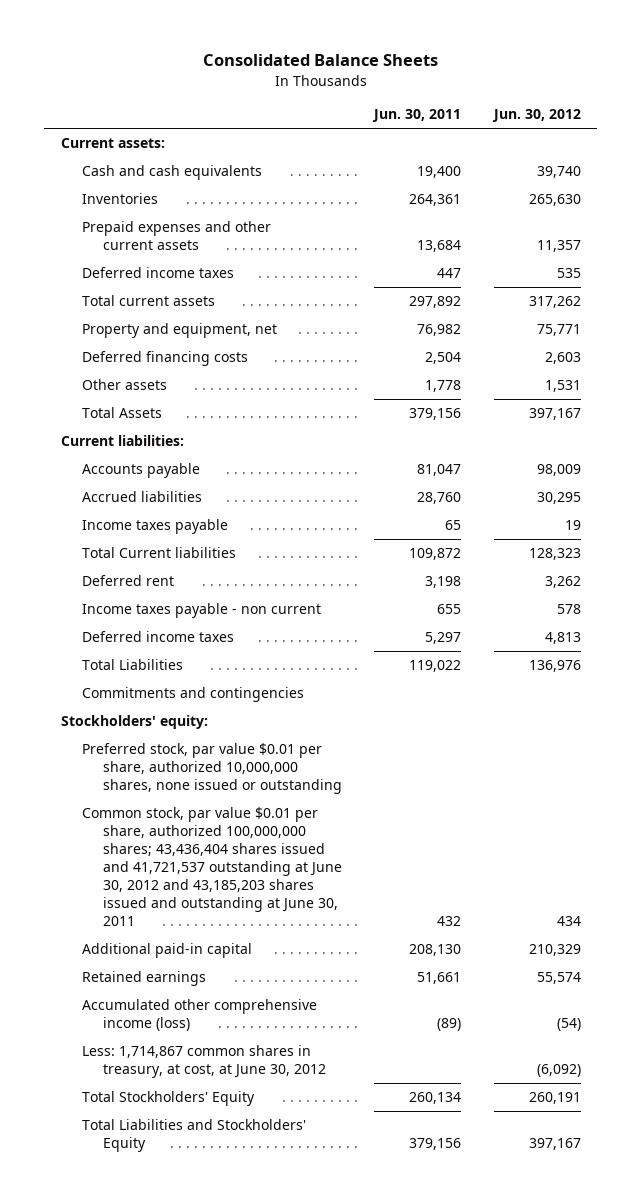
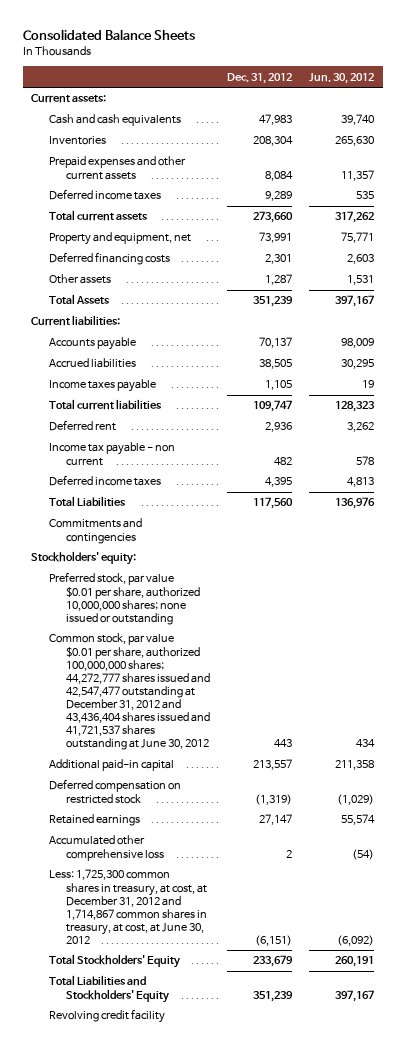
- | Jun. 30, 2011 | Jun. 30, 2012
+ | Dec. 31, 2012 | Jun. 30, 2012
- Total Current liabilities | 109,872 | 128,323
+ Total current liabilities | 109,747 | 128,323
- Income taxes payable - non current | 655 | 578
+ Income tax payable - non current | 482 | 578
- Preferred stock, par value $0.01 per share, authorized 10,000,000 shares, none issued or outstanding
- Common stock, par value $0.01 per share, authorized 100,000,000 shares; 43,436,404 shares issued and 41,721,537 outstanding at June 30, 2012 and 43,185,203 shares issued and outstanding at June 30, 2011 | 432 | 434
- Additional paid-in capital | 208,130 | 210,329
+ Preferred stock, par value $0.01 per share, authorized 10,000,000 shares; none issued or outstanding
+ Common stock, par value $0.01 per share, authorized 100,000,000 shares; 44,272,777 shares issued and 42,547,477 outstanding at December 31, 2012 and 43,436,404 shares issued and 41,721,537 shares outstanding at June 30, 2012 | 443 | 434
+ Additional paid-in capital | 213,557 | 211,358
+ Deferred compensation on restricted stock | (1,319) | (1,029)
- Accumulated other comprehensive income (loss) | (89) | (54)
- Less: 1,714,867 common shares in treasury, at cost, at June 30, 2012 | | (6,092)
+ Accumulated other comprehensive loss | 2 | (54)
+ Less: 1,725,300 common shares in treasury, at cost, at December 31, 2012 and 1,714,867 common shares in treasury, at cost, at June 30, 2012 | (6,151) | (6,092)
+ Revolving credit facility

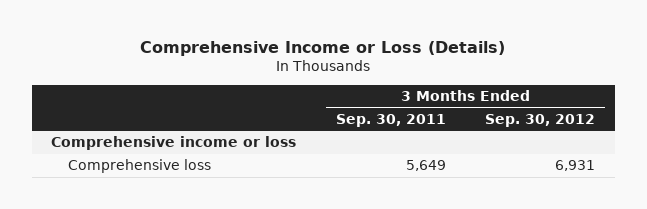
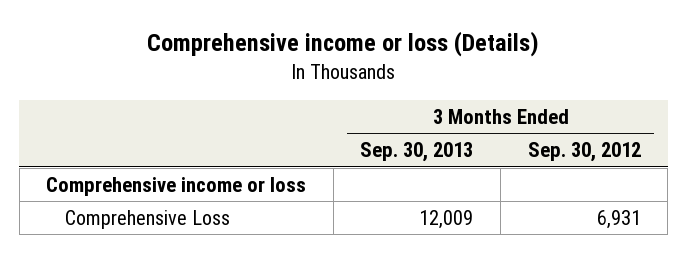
- Comprehensive Income or Loss (Details)
+ Comprehensive income or loss (Details)
- | 3 Months Ended Sep. 30, 2011 | 3 Months Ended Sep. 30, 2012
+ | 3 Months Ended Sep. 30, 2013 | 3 Months Ended Sep. 30, 2012
- Comprehensive loss | 5,649 | 6,931
+ Comprehensive Loss | 12,009 | 6,931

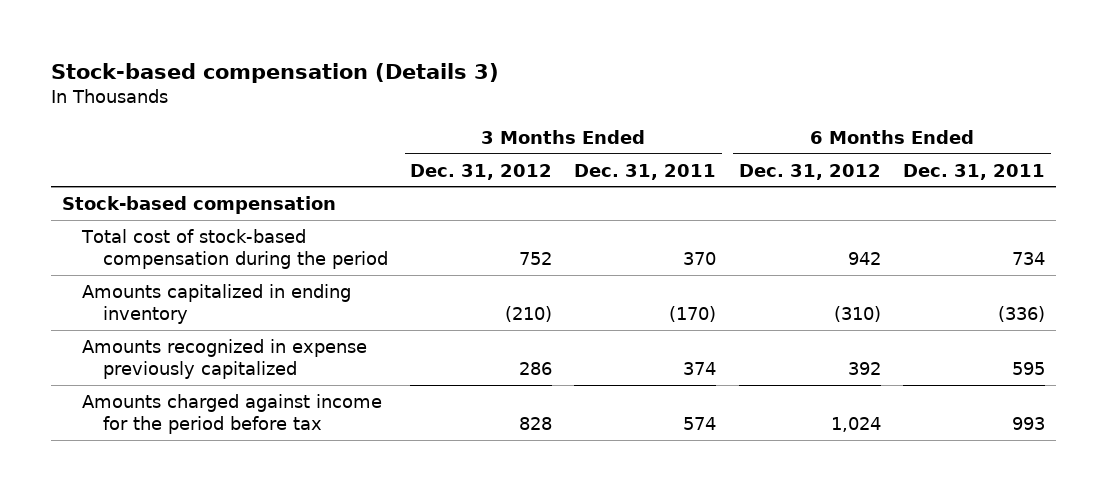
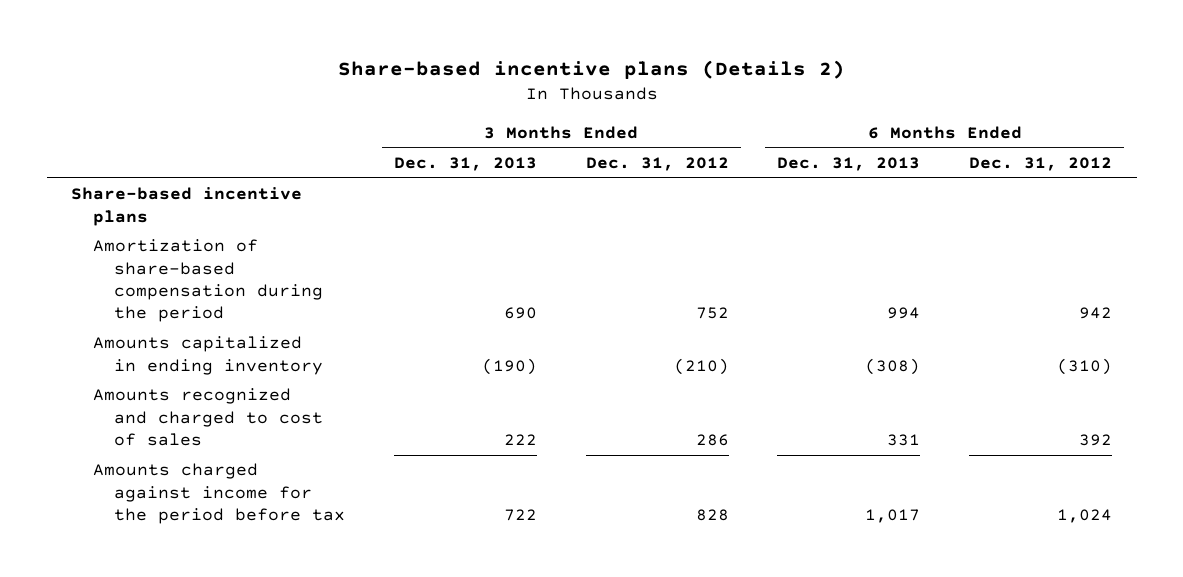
- Stock-based compensation (Details 3)
+ Share-based incentive plans (Details 2)
- | 3 Months Ended Dec. 31, 2012 | 3 Months Ended Dec. 31, 2011 | 6 Months Ended Dec. 31, 2012 | 6 Months Ended Dec. 31, 2011
+ | 3 Months Ended Dec. 31, 2013 | 3 Months Ended Dec. 31, 2012 | 6 Months Ended Dec. 31, 2013 | 6 Months Ended Dec. 31, 2012
- Stock-based compensation
- Total cost of stock-based compensation during the period | 752 | 370 | 942 | 734
+ Share-based incentive plans
+ Amortization of share-based compensation during the period | 690 | 752 | 994 | 942
- Amounts recognized in expense previously capitalized | 286 | 374 | 392 | 595
+ Amounts recognized and charged to cost of sales | 222 | 286 | 331 | 392

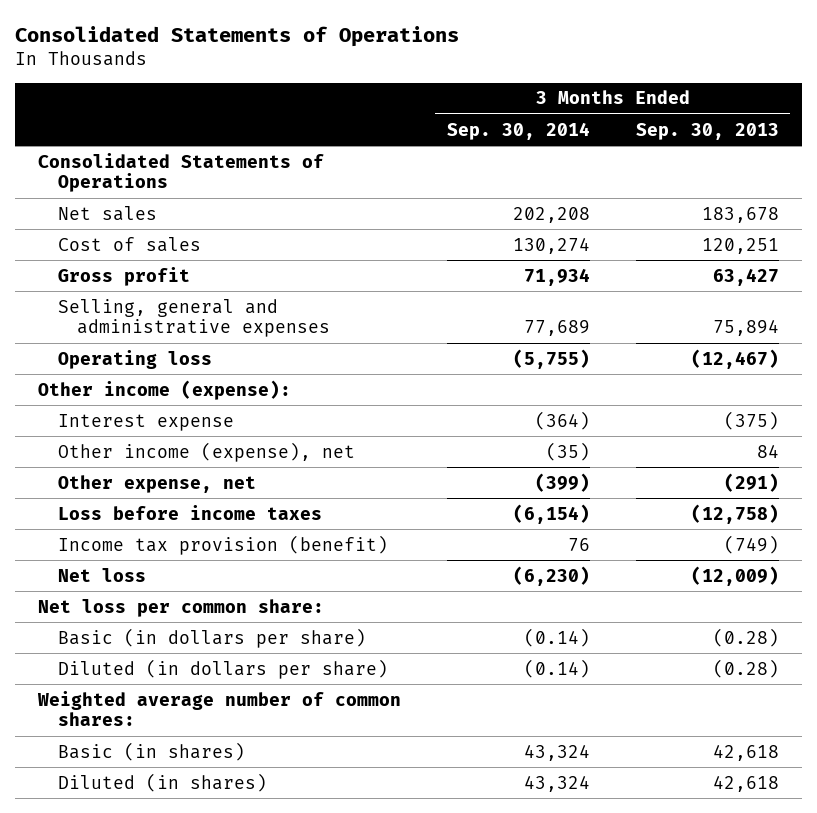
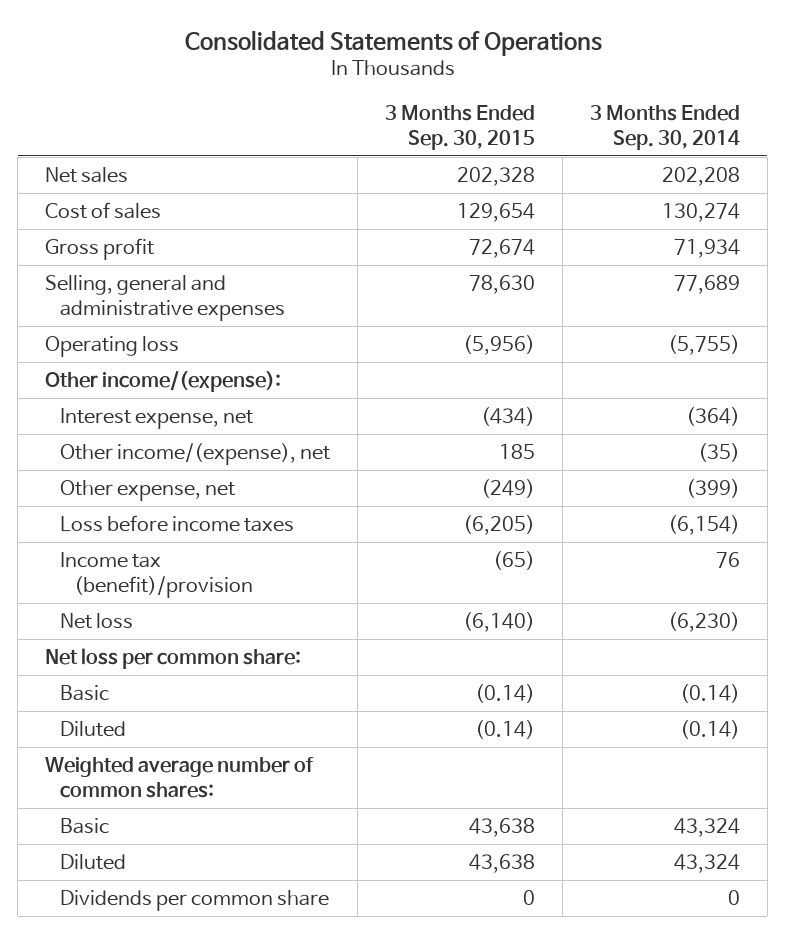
- | 3 Months Ended Sep. 30, 2014 | 3 Months Ended Sep. 30, 2013
+ | 3 Months Ended Sep. 30, 2015 | 3 Months Ended Sep. 30, 2014
- Consolidated Statements of Operations
- Other income (expense):
- Interest expense | (364) | (375)
- Other income (expense), net | (35) | 84
+ Other income/(expense):
+ Interest expense, net | (434) | (364)
+ Other income/(expense), net | 185 | (35)
- Income tax provision (benefit) | 76 | (749)
+ Income tax (benefit)/provision | (65) | 76
- Basic (in dollars per share) | (0.14) | (0.28)
- Diluted (in dollars per share) | (0.14) | (0.28)
+ Basic | (0.14) | (0.14)
+ Diluted | (0.14) | (0.14)
- Basic (in shares) | 43,324 | 42,618
- Diluted (in shares) | 43,324 | 42,618
+ Basic | 43,638 | 43,324
+ Diluted | 43,638 | 43,324
+ Dividends per common share | 0 | 0

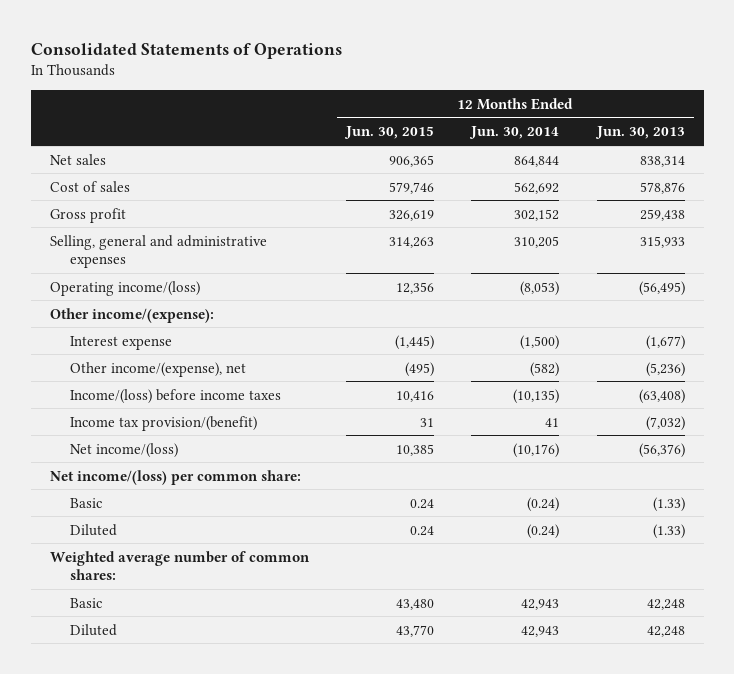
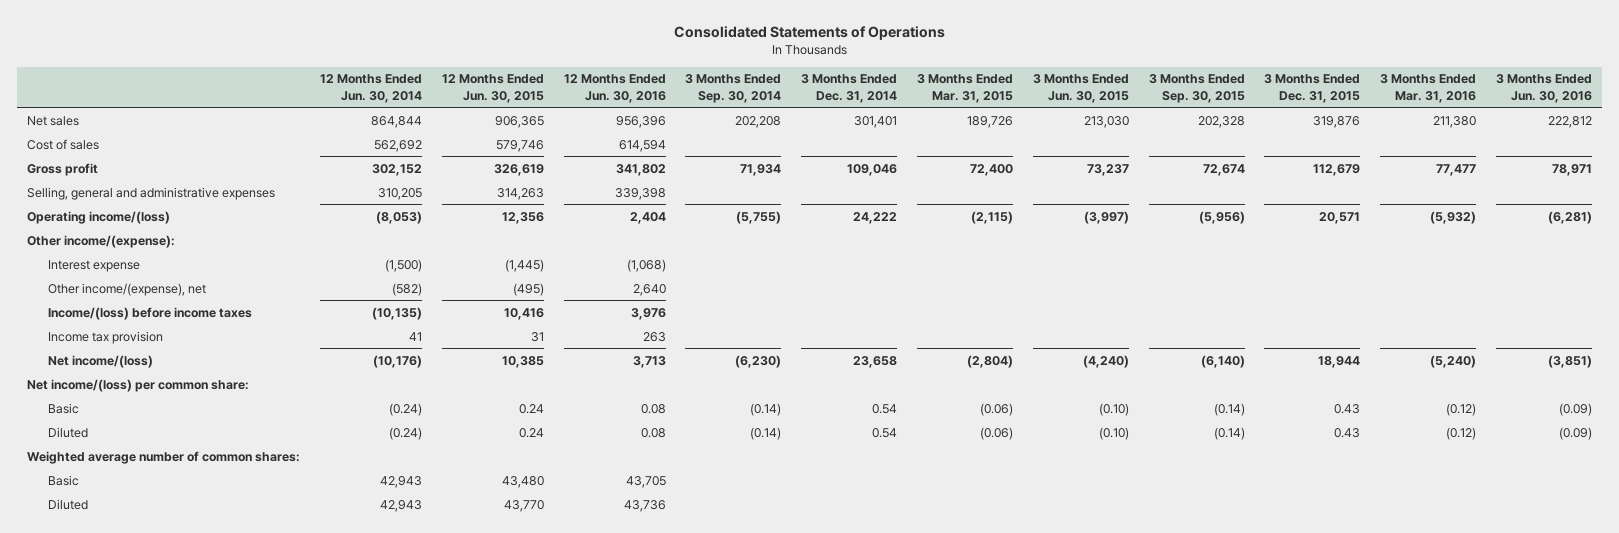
- | 12 Months Ended Jun. 30, 2015 | 12 Months Ended Jun. 30, 2014 | 12 Months Ended Jun. 30, 2013
+ | 12 Months Ended Jun. 30, 2014 | 12 Months Ended Jun. 30, 2015 | 12 Months Ended Jun. 30, 2016 | 3 Months Ended Sep. 30, 2014 | 3 Months Ended Dec. 31, 2014 | 3 Months Ended Mar. 31, 2015 | 3 Months Ended Jun. 30, 2015 | 3 Months Ended Sep. 30, 2015 | 3 Months Ended Dec. 31, 2015 | 3 Months Ended Mar. 31, 2016 | 3 Months Ended Jun. 30, 2016
- Income tax provision/(benefit) | 31 | 41 | (7,032)
+ Income tax provision | 41 | 31 | 263 | | | | | | | |

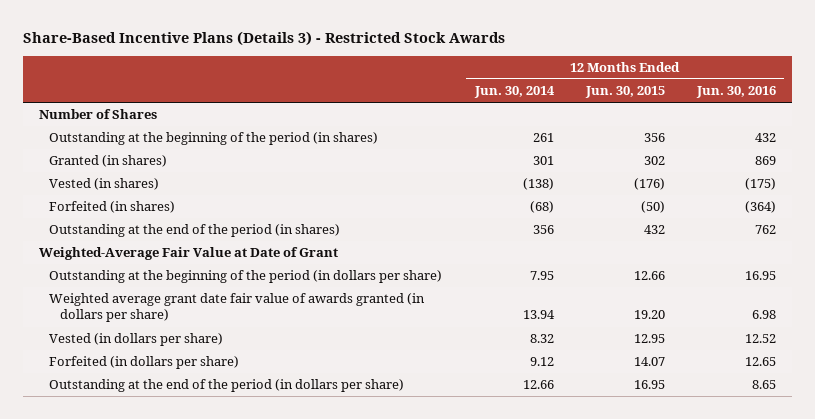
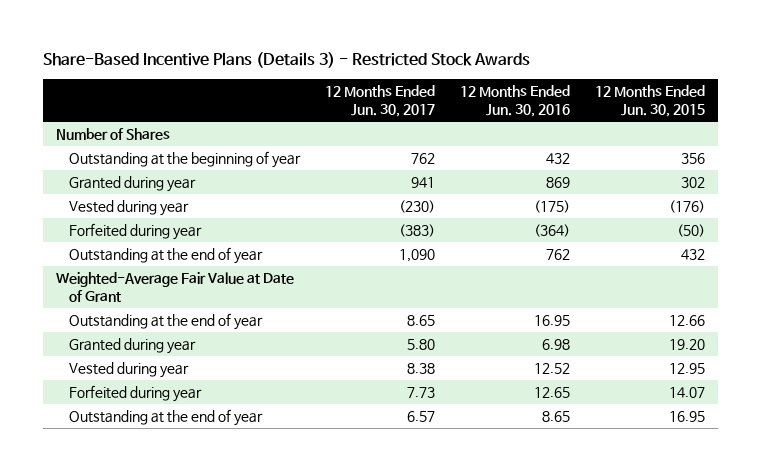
- | 12 Months Ended Jun. 30, 2014 | 12 Months Ended Jun. 30, 2015 | 12 Months Ended Jun. 30, 2016
+ | 12 Months Ended Jun. 30, 2017 | 12 Months Ended Jun. 30, 2016 | 12 Months Ended Jun. 30, 2015
- Outstanding at the beginning of the period (in shares) | 261 | 356 | 432
- Granted (in shares) | 301 | 302 | 869
- Vested (in shares) | (138) | (176) | (175)
- Forfeited (in shares) | (68) | (50) | (364)
- Outstanding at the end of the period (in shares) | 356 | 432 | 762
+ Outstanding at the beginning of year | 762 | 432 | 356
+ Granted during year | 941 | 869 | 302
+ Vested during year | (230) | (175) | (176)
+ Forfeited during year | (383) | (364) | (50)
+ Outstanding at the end of year | 1,090 | 762 | 432
- Outstanding at the beginning of the period (in dollars per share) | 7.95 | 12.66 | 16.95
- Weighted average grant date fair value of awards granted (in dollars per share) | 13.94 | 19.20 | 6.98
- Vested (in dollars per share) | 8.32 | 12.95 | 12.52
- Forfeited (in dollars per share) | 9.12 | 14.07 | 12.65
- Outstanding at the end of the period (in dollars per share) | 12.66 | 16.95 | 8.65
+ Outstanding at the end of year | 8.65 | 16.95 | 12.66
+ Granted during year | 5.80 | 6.98 | 19.20
+ Vested during year | 8.38 | 12.52 | 12.95
+ Forfeited during year | 7.73 | 12.65 | 14.07
+ Outstanding at the end of year | 6.57 | 8.65 | 16.95

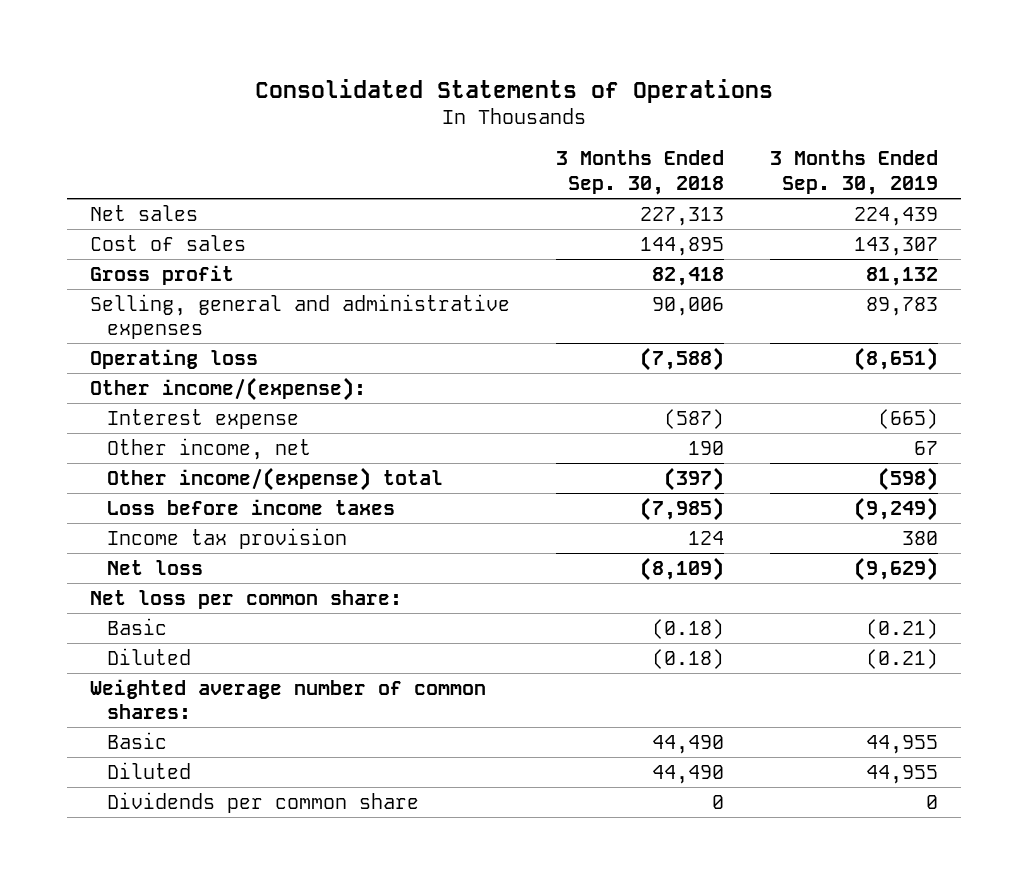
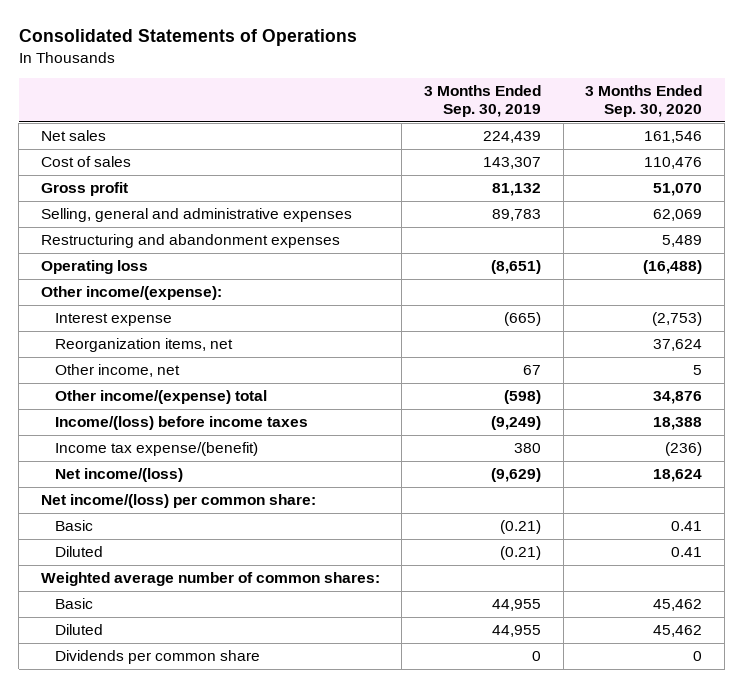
- | 3 Months Ended Sep. 30, 2018 | 3 Months Ended Sep. 30, 2019
+ | 3 Months Ended Sep. 30, 2019 | 3 Months Ended Sep. 30, 2020
+ Restructuring and abandonment expenses | | 5,489
+ Reorganization items, net | | 37,624
- Loss before income taxes | (7,985) | (9,249)
- Income tax provision | 124 | 380
- Net loss | (8,109) | (9,629)
- Net loss per common share:
+ Income/(loss) before income taxes | (9,249) | 18,388
+ Income tax expense/(benefit) | 380 | (236)
+ Net income/(loss) | (9,629) | 18,624
+ Net income/(loss) per common share:

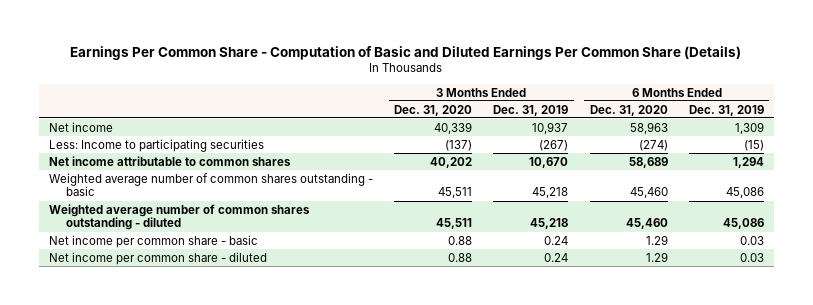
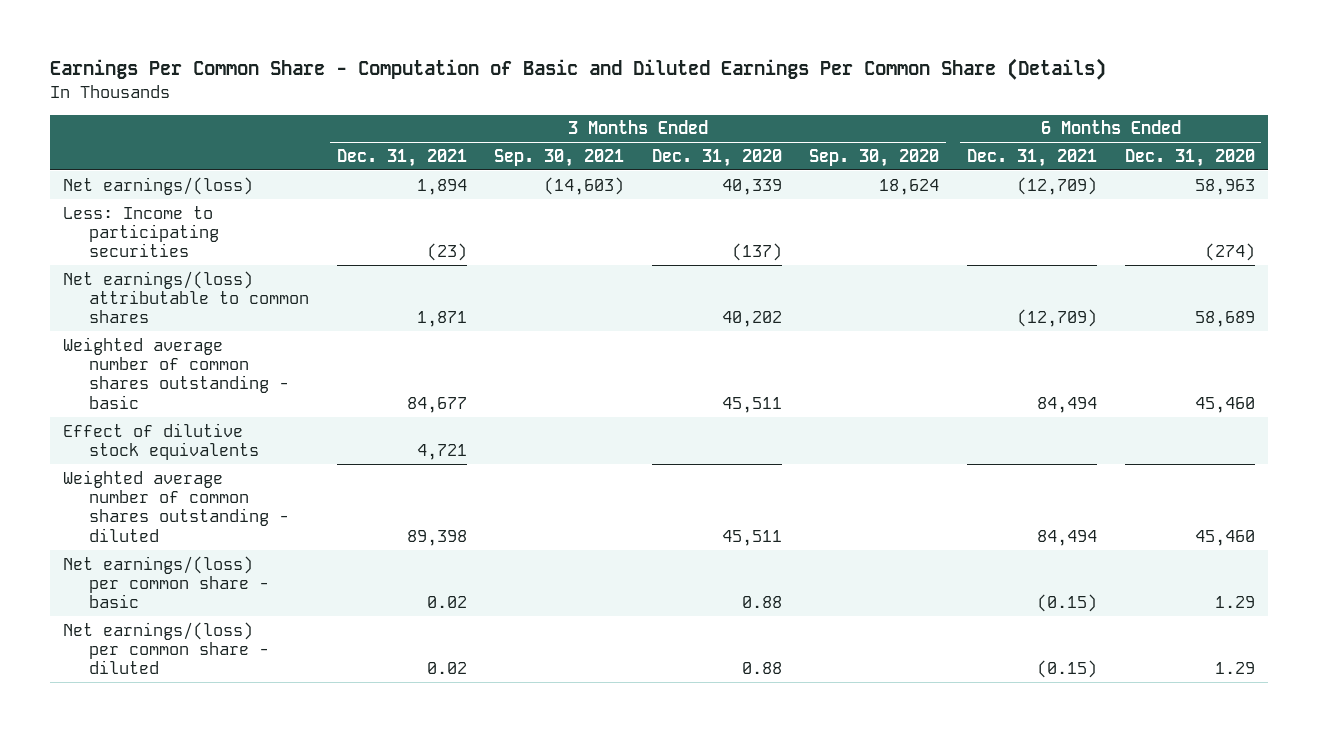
- | 3 Months Ended Dec. 31, 2020 | 3 Months Ended Dec. 31, 2019 | 6 Months Ended Dec. 31, 2020 | 6 Months Ended Dec. 31, 2019
+ | 3 Months Ended Dec. 31, 2021 | 3 Months Ended Sep. 30, 2021 | 3 Months Ended Dec. 31, 2020 | 3 Months Ended Sep. 30, 2020 | 6 Months Ended Dec. 31, 2021 | 6 Months Ended Dec. 31, 2020
- Net income | 40,339 | 10,937 | 58,963 | 1,309
+ Net earnings/(loss) | 1,894 | (14,603) | 40,339 | 18,624 | (12,709) | 58,963
- Net income attributable to common shares | 40,202 | 10,670 | 58,689 | 1,294
+ Net earnings/(loss) attributable to common shares | 1,871 | | 40,202 | | (12,709) | 58,689
+ Effect of dilutive stock equivalents | 4,721 | | | | |
- Net income per common share - basic | 0.88 | 0.24 | 1.29 | 0.03
- Net income per common share - diluted | 0.88 | 0.24 | 1.29 | 0.03
+ Net earnings/(loss) per common share - basic | 0.02 | | 0.88 | | (0.15) | 1.29
+ Net earnings/(loss) per common share - diluted | 0.02 | | 0.88 | | (0.15) | 1.29

